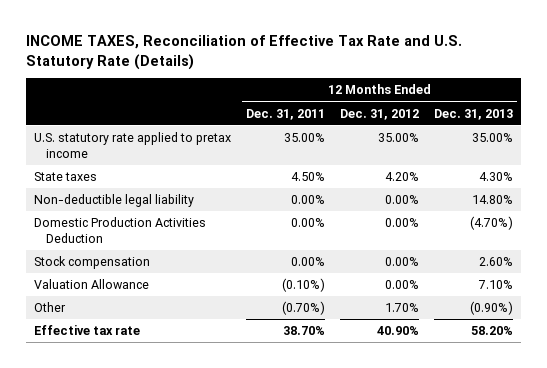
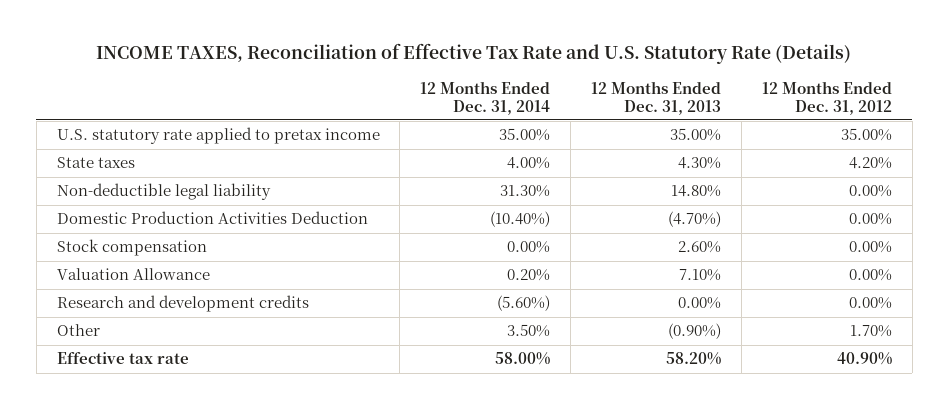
- | 12 Months Ended Dec. 31, 2011 | 12 Months Ended Dec. 31, 2012 | 12 Months Ended Dec. 31, 2013
+ | 12 Months Ended Dec. 31, 2014 | 12 Months Ended Dec. 31, 2013 | 12 Months Ended Dec. 31, 2012
+ Research and development credits | (5.60%) | 0.00% | 0.00%

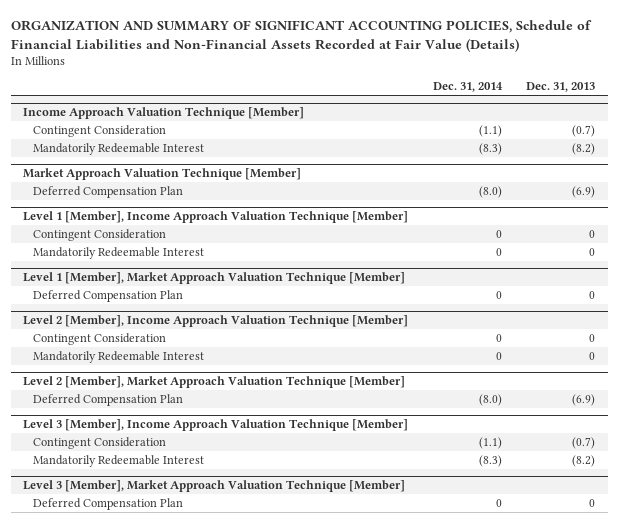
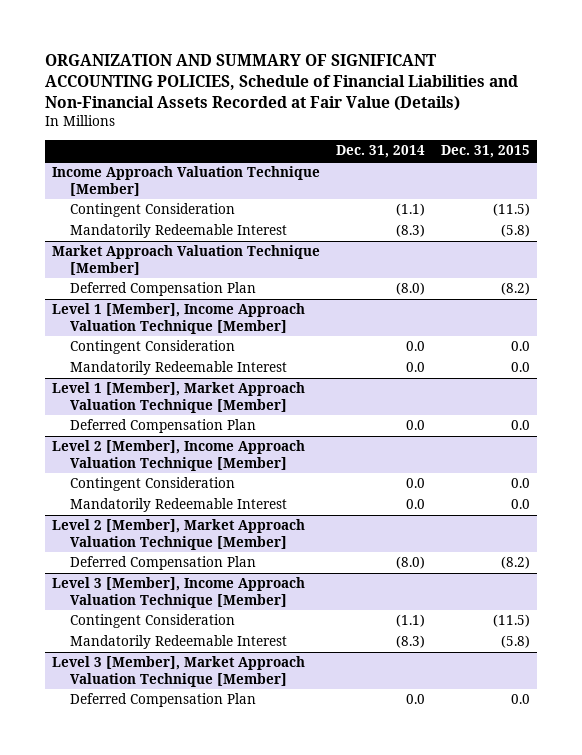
- | Dec. 31, 2014 | Dec. 31, 2013
+ | Dec. 31, 2014 | Dec. 31, 2015
@ Level 1 [Member], Income Approach Valuation Technique [Member]
- Contingent Consideration | 0 | 0
- Mandatorily Redeemable Interest | 0 | 0
+ Contingent Consideration | 0.0 | 0.0
+ Mandatorily Redeemable Interest | 0.0 | 0.0
@ Level 1 [Member], Market Approach Valuation Technique [Member]
- Deferred Compensation Plan | 0 | 0
+ Deferred Compensation Plan | 0.0 | 0.0
@ Level 2 [Member], Income Approach Valuation Technique [Member]
- Contingent Consideration | 0 | 0
- Mandatorily Redeemable Interest | 0 | 0
+ Contingent Consideration | 0.0 | 0.0
+ Mandatorily Redeemable Interest | 0.0 | 0.0
@ Level 3 [Member], Market Approach Valuation Technique [Member]
- Deferred Compensation Plan | 0 | 0
+ Deferred Compensation Plan | 0.0 | 0.0

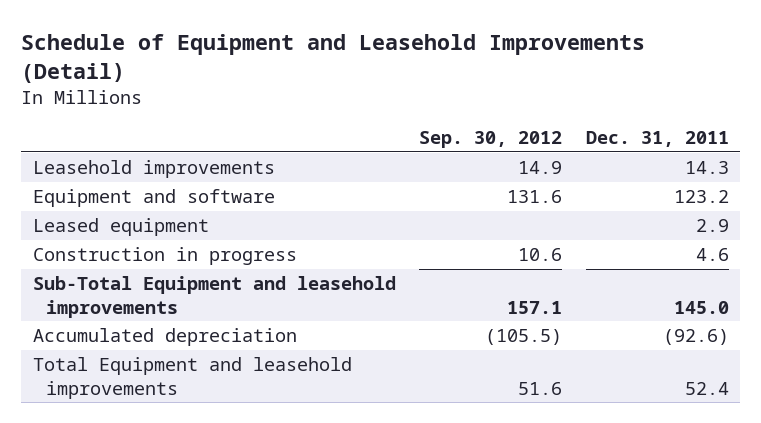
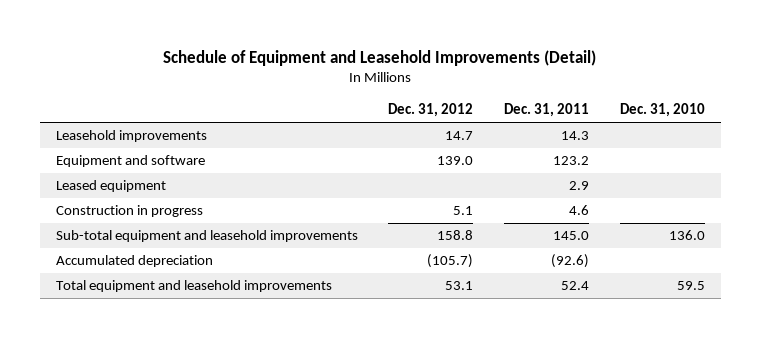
- | Sep. 30, 2012 | Dec. 31, 2011
+ | Dec. 31, 2012 | Dec. 31, 2011 | Dec. 31, 2010
- Sub-Total Equipment and leasehold improvements | 157.1 | 145.0
+ Sub-total equipment and leasehold improvements | 158.8 | 145.0 | 136.0
- Total Equipment and leasehold improvements | 51.6 | 52.4
+ Total equipment and leasehold improvements | 53.1 | 52.4 | 59.5

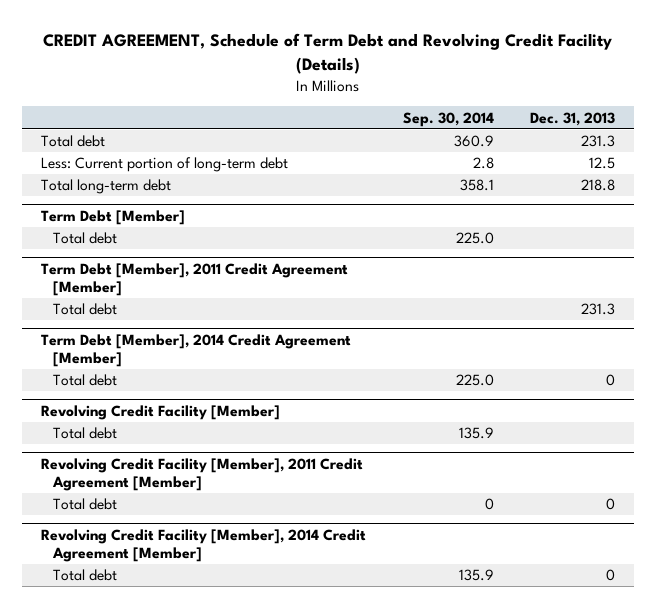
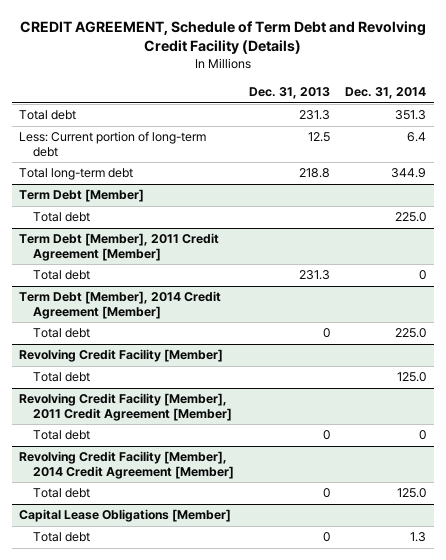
- | Sep. 30, 2014 | Dec. 31, 2013
+ | Dec. 31, 2013 | Dec. 31, 2014
+ Capital Lease Obligations [Member]
+ Total debt | 0 | 1.3

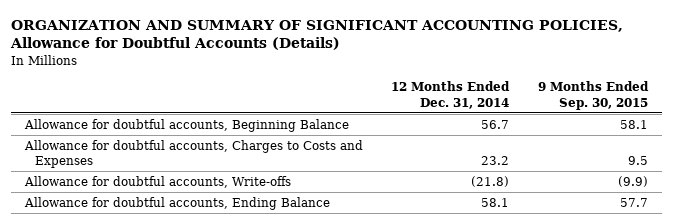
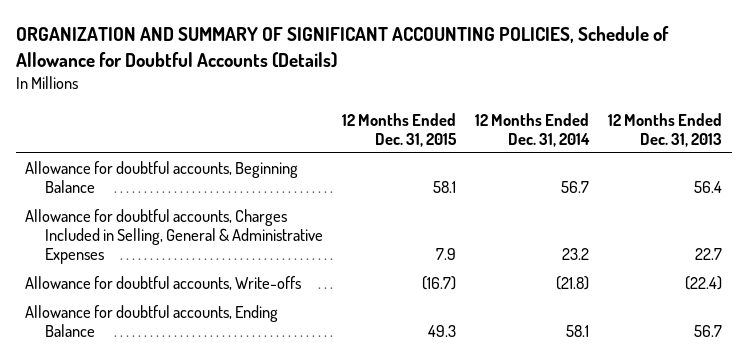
- ORGANIZATION AND SUMMARY OF SIGNIFICANT ACCOUNTING POLICIES, Allowance for Doubtful Accounts (Details)
+ ORGANIZATION AND SUMMARY OF SIGNIFICANT ACCOUNTING POLICIES, Schedule of Allowance for Doubtful Accounts (Details)
- | 12 Months Ended Dec. 31, 2014 | 9 Months Ended Sep. 30, 2015
+ | 12 Months Ended Dec. 31, 2015 | 12 Months Ended Dec. 31, 2014 | 12 Months Ended Dec. 31, 2013
- Allowance for doubtful accounts, Charges to Costs and Expenses | 23.2 | 9.5
+ Allowance for doubtful accounts, Charges Included in Selling, General & Administrative Expenses | 7.9 | 23.2 | 22.7

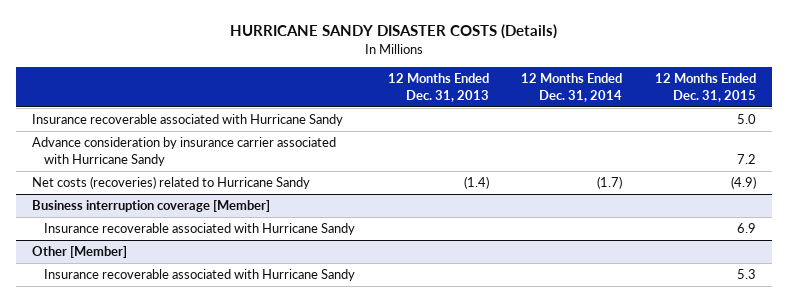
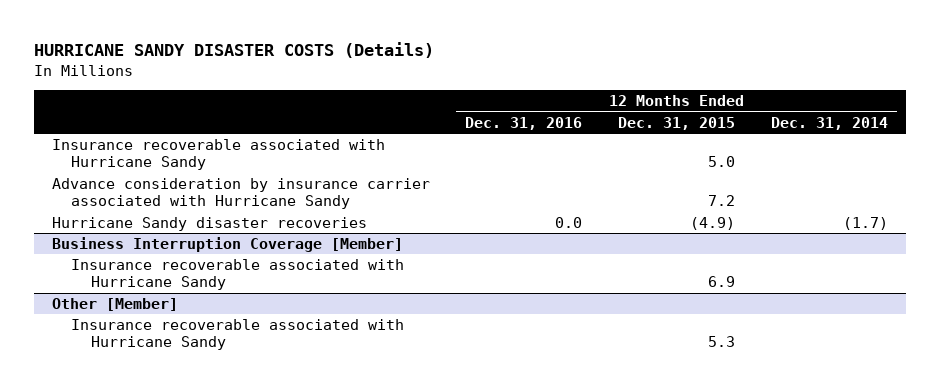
- | 12 Months Ended Dec. 31, 2013 | 12 Months Ended Dec. 31, 2014 | 12 Months Ended Dec. 31, 2015
+ | 12 Months Ended Dec. 31, 2016 | 12 Months Ended Dec. 31, 2015 | 12 Months Ended Dec. 31, 2014
- Net costs (recoveries) related to Hurricane Sandy | (1.4) | (1.7) | (4.9)
- Business interruption coverage [Member]
+ Hurricane Sandy disaster recoveries | 0.0 | (4.9) | (1.7)
+ Business Interruption Coverage [Member]

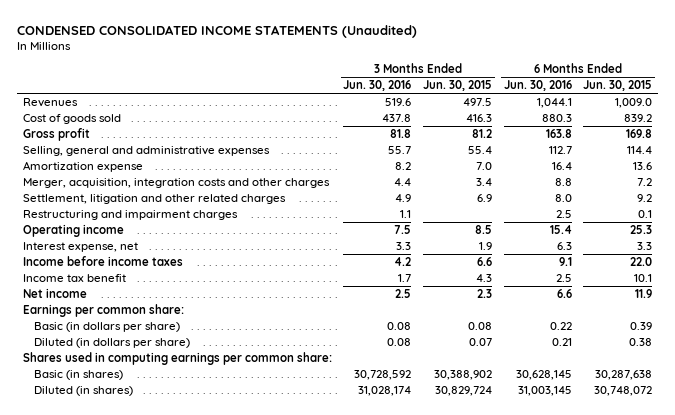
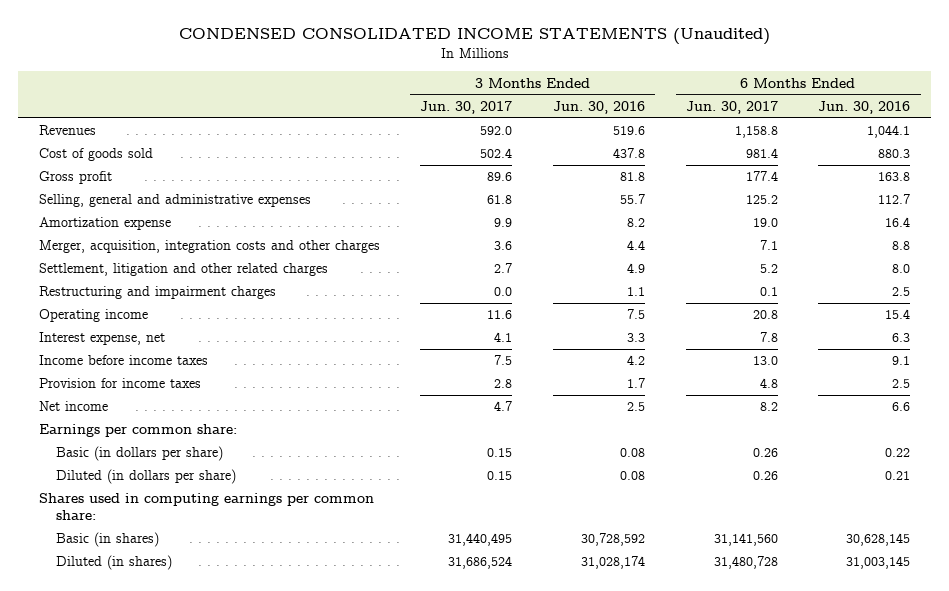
- | 3 Months Ended Jun. 30, 2016 | 3 Months Ended Jun. 30, 2015 | 6 Months Ended Jun. 30, 2016 | 6 Months Ended Jun. 30, 2015
+ | 3 Months Ended Jun. 30, 2017 | 3 Months Ended Jun. 30, 2016 | 6 Months Ended Jun. 30, 2017 | 6 Months Ended Jun. 30, 2016
- Income tax benefit | 1.7 | 4.3 | 2.5 | 10.1
+ Provision for income taxes | 2.8 | 1.7 | 4.8 | 2.5

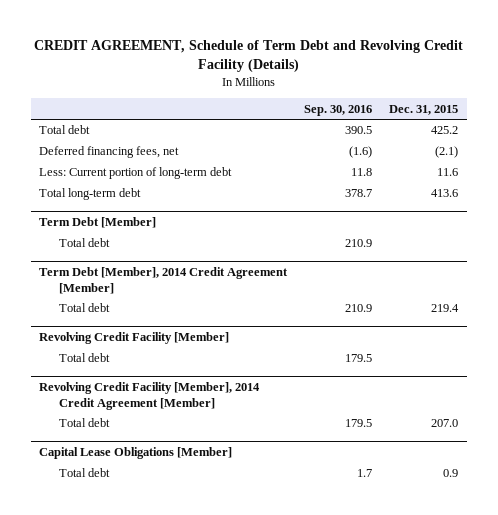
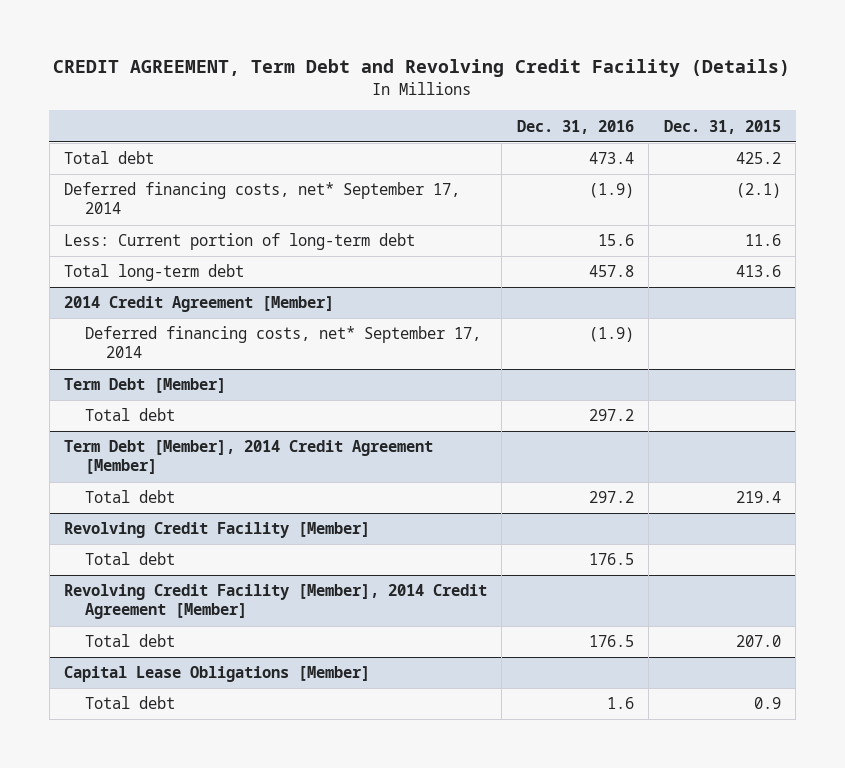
- CREDIT AGREEMENT, Schedule of Term Debt and Revolving Credit Facility (Details)
+ CREDIT AGREEMENT, Term Debt and Revolving Credit Facility (Details)
- | Sep. 30, 2016 | Dec. 31, 2015
+ | Dec. 31, 2016 | Dec. 31, 2015
- Deferred financing fees, net | (1.6) | (2.1)
+ Deferred financing costs, net* September 17, 2014 | (1.9) | (2.1)
+ 2014 Credit Agreement [Member]
+ Deferred financing costs, net* September 17, 2014 | (1.9) |

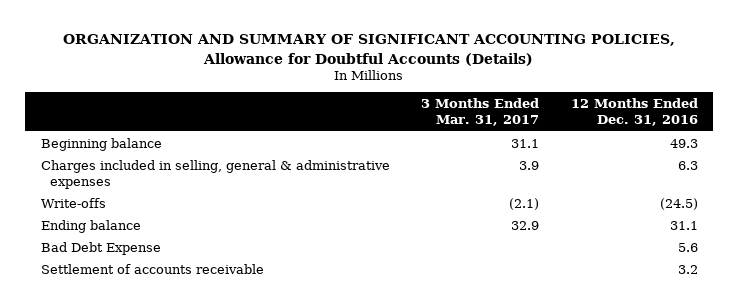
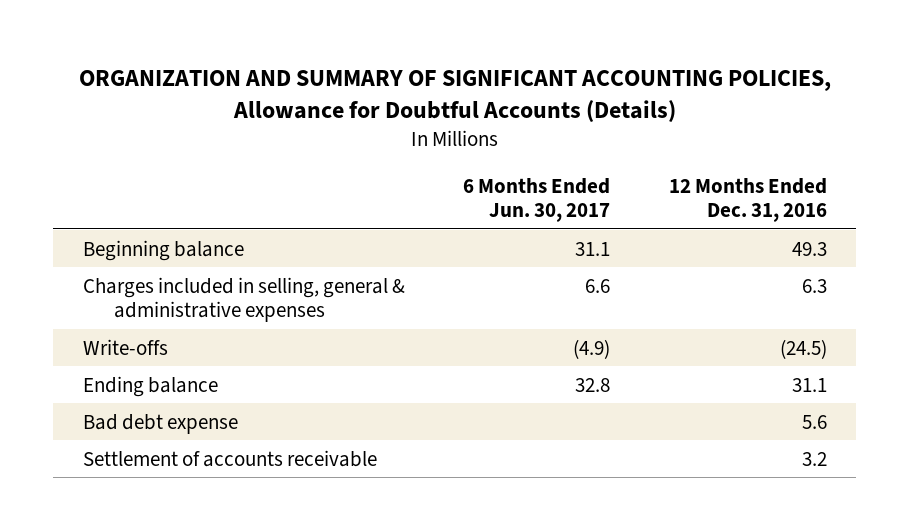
- | 3 Months Ended Mar. 31, 2017 | 12 Months Ended Dec. 31, 2016
+ | 6 Months Ended Jun. 30, 2017 | 12 Months Ended Dec. 31, 2016
- Bad Debt Expense | | 5.6
+ Bad debt expense | | 5.6

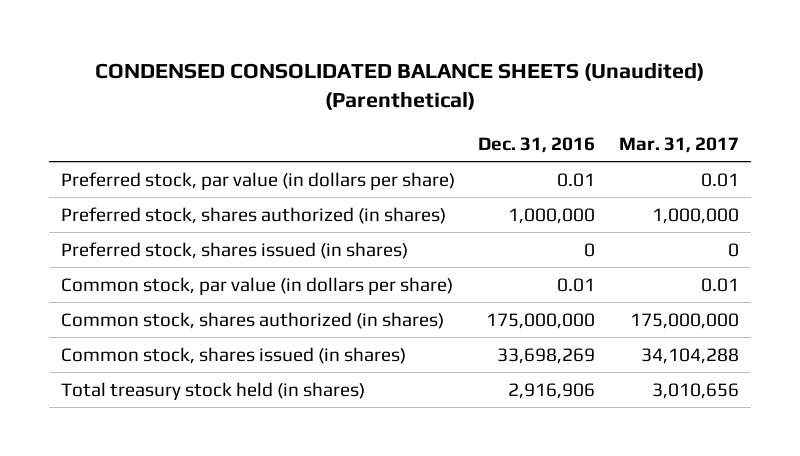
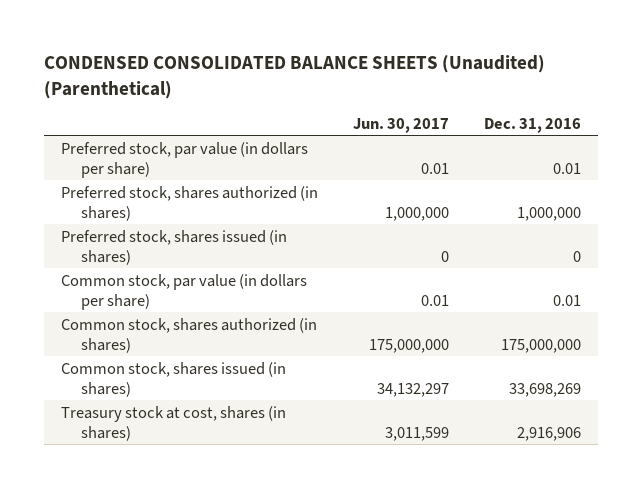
- | Dec. 31, 2016 | Mar. 31, 2017
+ | Jun. 30, 2017 | Dec. 31, 2016
- Total treasury stock held (in shares) | 2,916,906 | 3,010,656
+ Treasury stock at cost, shares (in shares) | 3,011,599 | 2,916,906

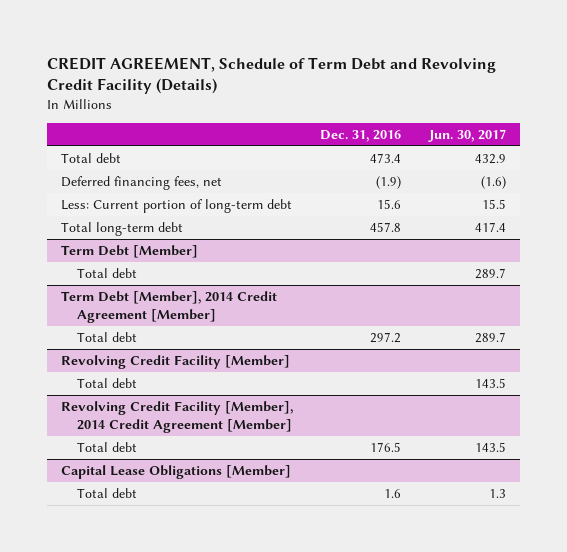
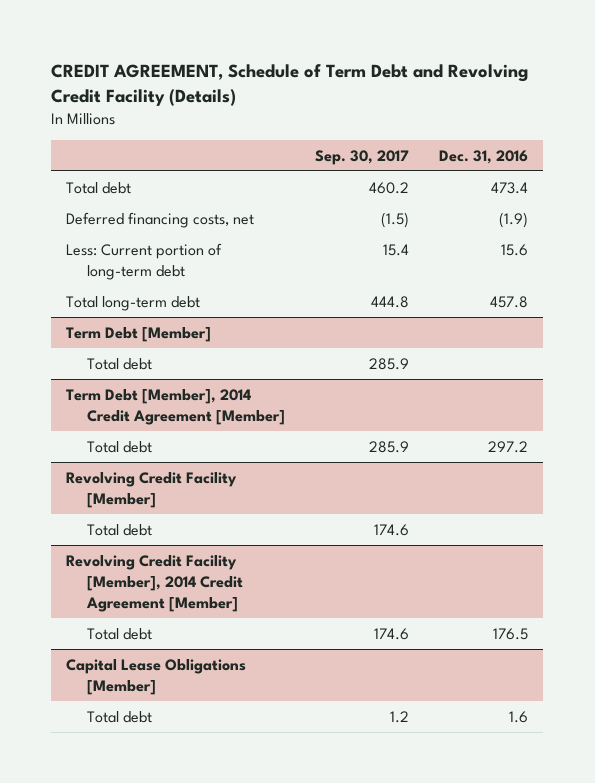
- | Dec. 31, 2016 | Jun. 30, 2017
+ | Sep. 30, 2017 | Dec. 31, 2016
- Deferred financing fees, net | (1.9) | (1.6)
+ Deferred financing costs, net | (1.5) | (1.9)

